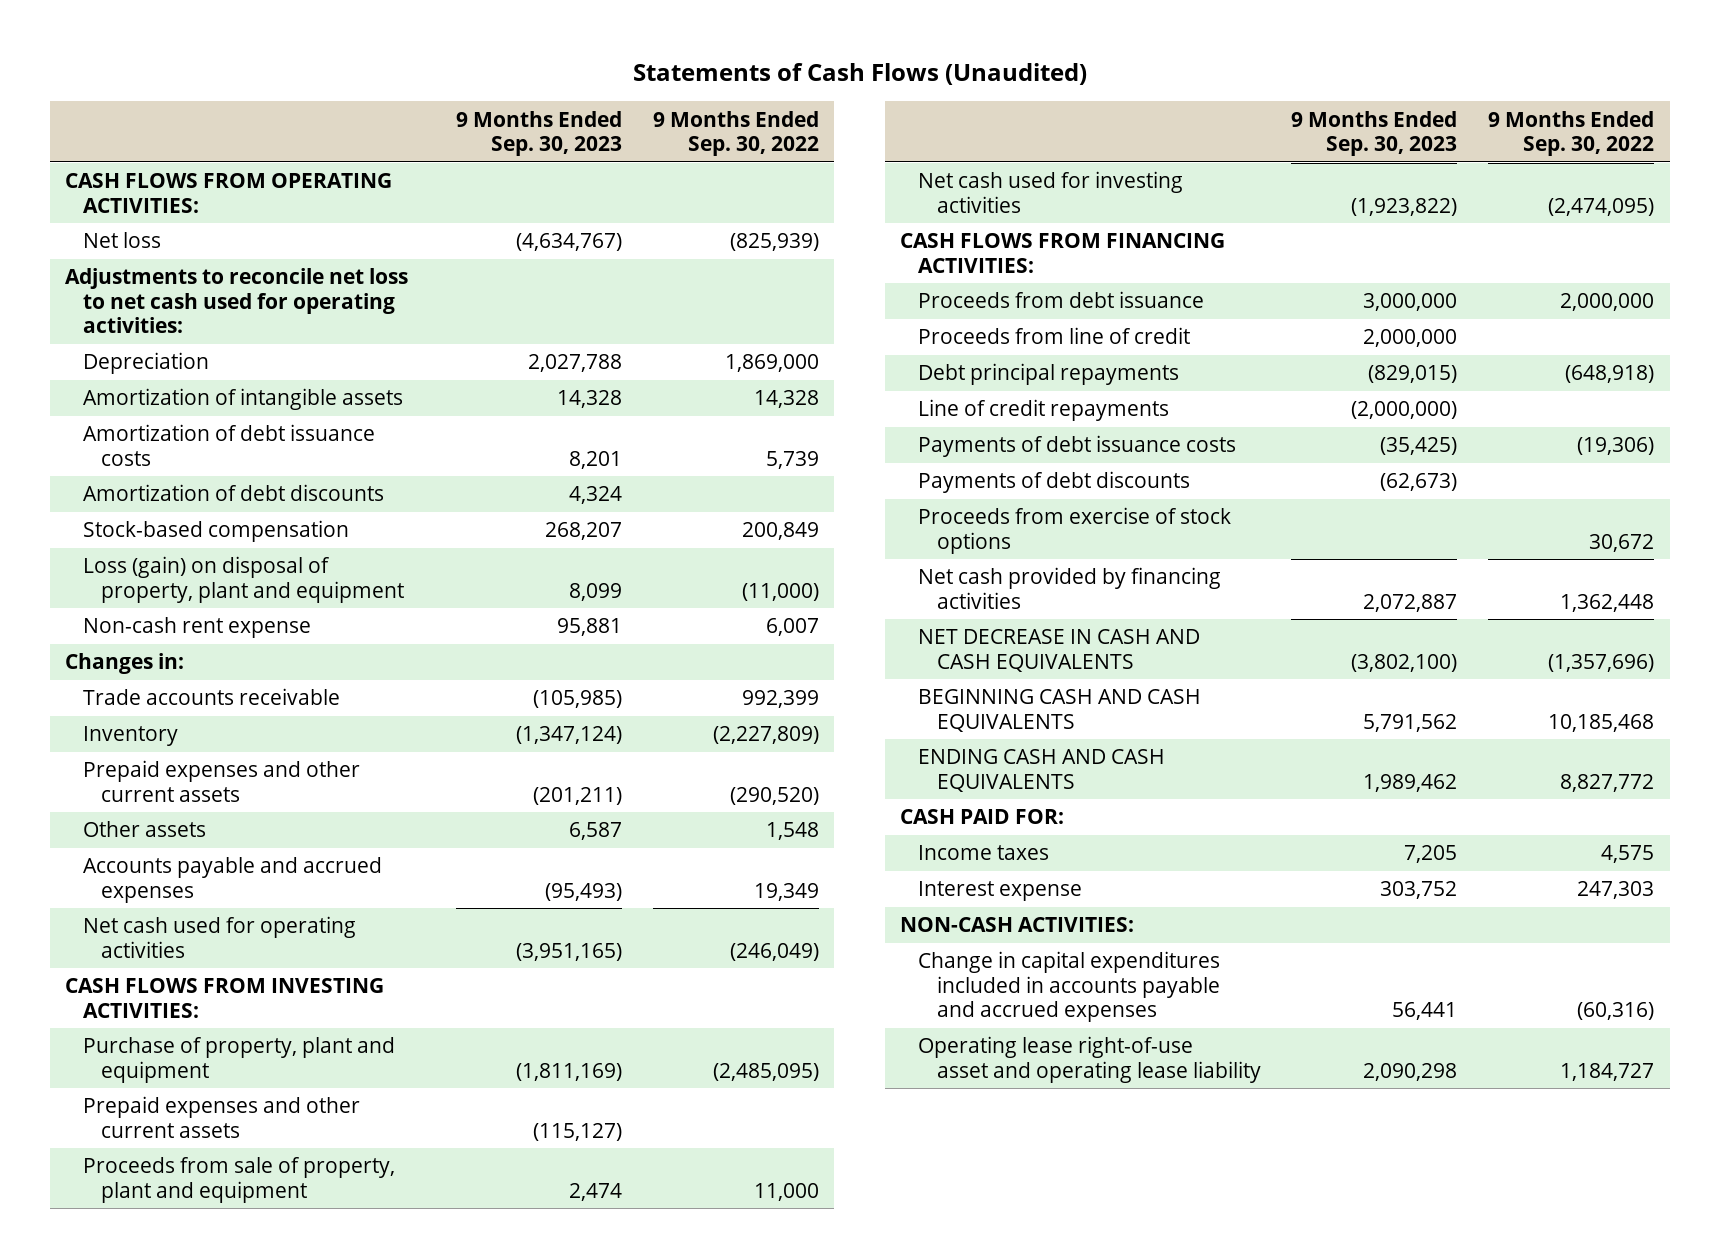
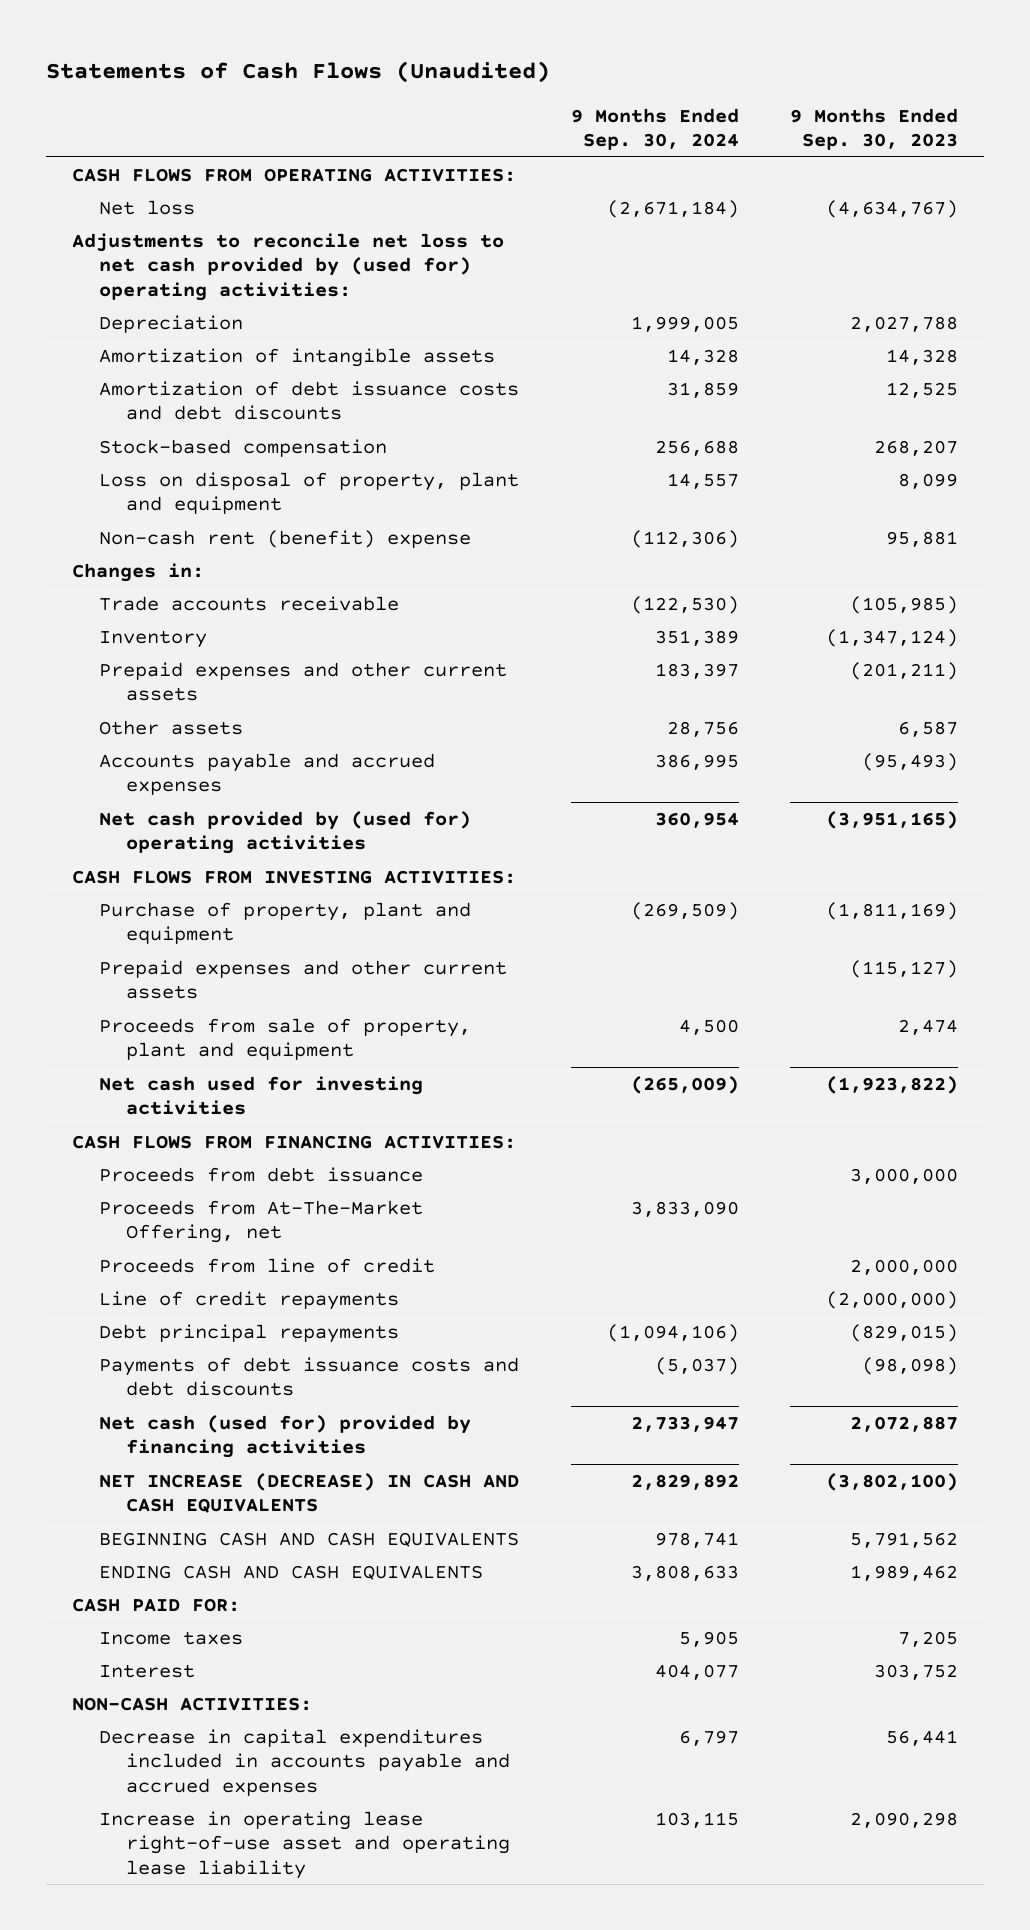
- | 9 Months Ended Sep. 30, 2023 | 9 Months Ended Sep. 30, 2022
+ | 9 Months Ended Sep. 30, 2024 | 9 Months Ended Sep. 30, 2023
- Adjustments to reconcile net loss to net cash used for operating activities:
+ Adjustments to reconcile net loss to net cash provided by (used for) operating activities:
- Amortization of debt issuance costs | 8,201 | 5,739
- Amortization of debt discounts | 4,324 |
+ Amortization of debt issuance costs and debt discounts | 31,859 | 12,525
- Loss (gain) on disposal of property, plant and equipment | 8,099 | (11,000)
- Non-cash rent expense | 95,881 | 6,007
+ Loss on disposal of property, plant and equipment | 14,557 | 8,099
+ Non-cash rent (benefit) expense | (112,306) | 95,881
- Net cash used for operating activities | (3,951,165) | (246,049)
+ Net cash provided by (used for) operating activities | 360,954 | (3,951,165)
+ Proceeds from At-The-Market Offering, net | 3,833,090 |
- Payments of debt issuance costs | (35,425) | (19,306)
- Payments of debt discounts | (62,673) |
- Proceeds from exercise of stock options | | 30,672
- Net cash provided by financing activities | 2,072,887 | 1,362,448
- NET DECREASE IN CASH AND CASH EQUIVALENTS | (3,802,100) | (1,357,696)
moved down: Debt principal repayments | (1,094,106) | (829,015)
+ Payments of debt issuance costs and debt discounts | (5,037) | (98,098)
+ Net cash (used for) provided by financing activities | 2,733,947 | 2,072,887
+ NET INCREASE (DECREASE) IN CASH AND CASH EQUIVALENTS | 2,829,892 | (3,802,100)
- Interest expense | 303,752 | 247,303
+ Interest | 404,077 | 303,752
- Change in capital expenditures included in accounts payable and accrued expenses | 56,441 | (60,316)
- Operating lease right-of-use asset and operating lease liability | 2,090,298 | 1,184,727
+ Decrease in capital expenditures included in accounts payable and accrued expenses | 6,797 | 56,441
+ Increase in operating lease right-of-use asset and operating lease liability | 103,115 | 2,090,298

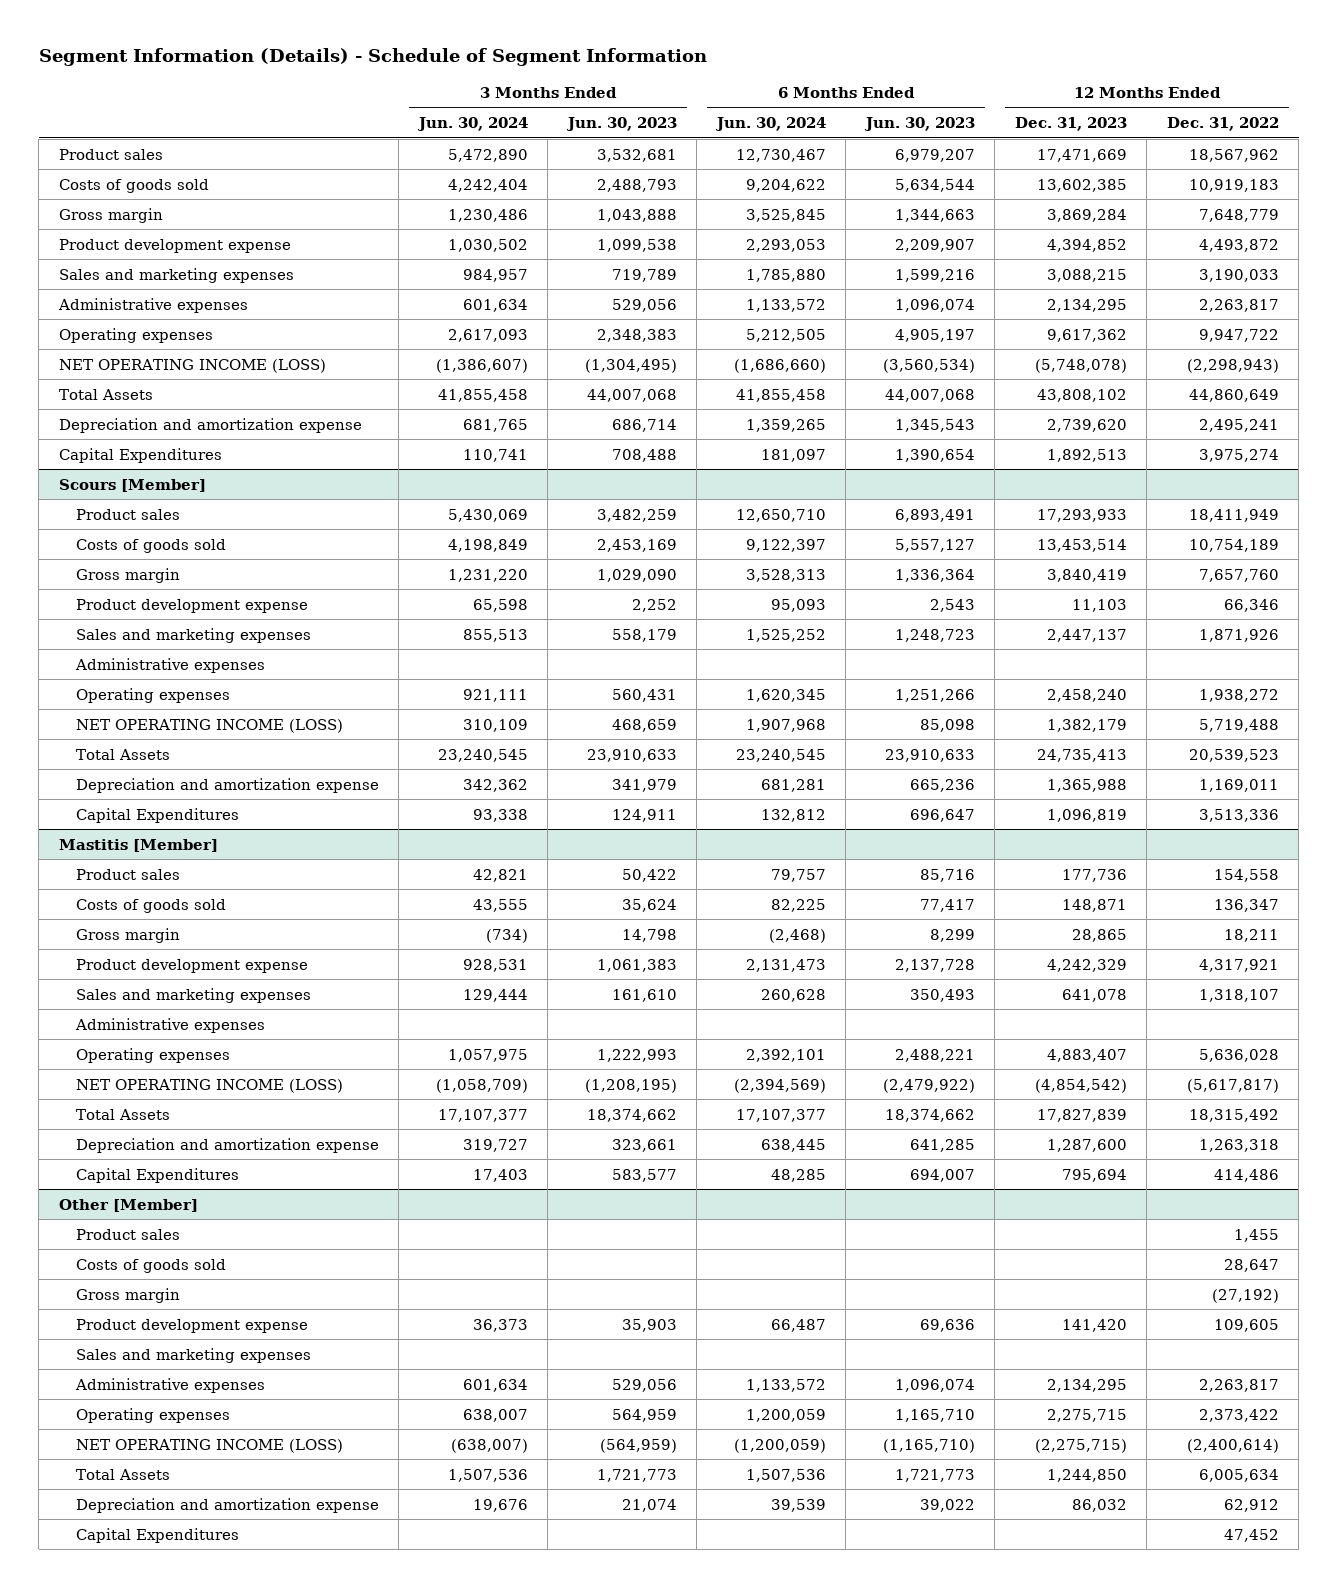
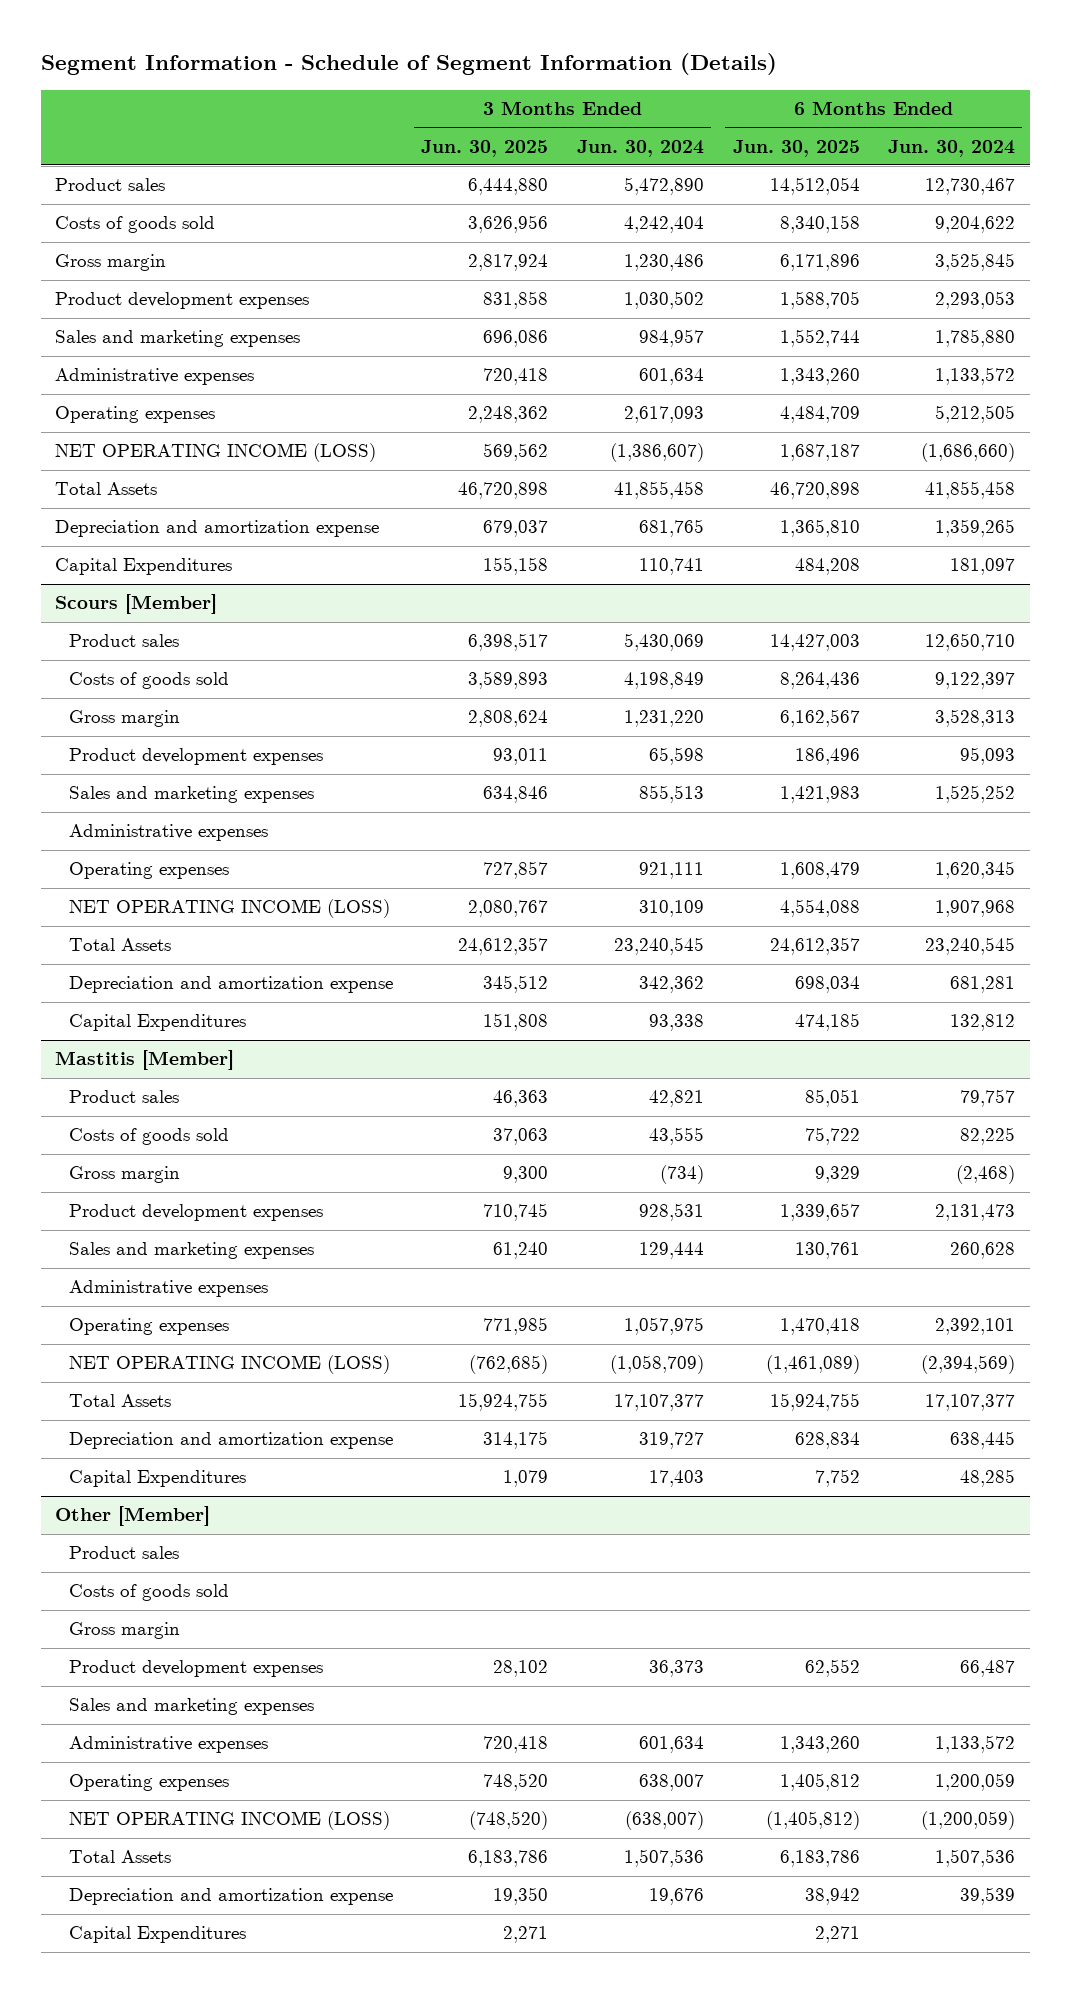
- Segment Information (Details) - Schedule of Segment Information
+ Segment Information - Schedule of Segment Information (Details)
- | 3 Months Ended Jun. 30, 2024 | 3 Months Ended Jun. 30, 2023 | 6 Months Ended Jun. 30, 2024 | 6 Months Ended Jun. 30, 2023 | 12 Months Ended Dec. 31, 2023 | 12 Months Ended Dec. 31, 2022
+ | 3 Months Ended Jun. 30, 2025 | 3 Months Ended Jun. 30, 2024 | 6 Months Ended Jun. 30, 2025 | 6 Months Ended Jun. 30, 2024
- Product development expense | 1,030,502 | 1,099,538 | 2,293,053 | 2,209,907 | 4,394,852 | 4,493,872
+ Product development expenses | 831,858 | 1,030,502 | 1,588,705 | 2,293,053
@ Scours [Member]
- Product development expense | 65,598 | 2,252 | 95,093 | 2,543 | 11,103 | 66,346
+ Product development expenses | 93,011 | 65,598 | 186,496 | 95,093
@ Mastitis [Member]
- Product development expense | 928,531 | 1,061,383 | 2,131,473 | 2,137,728 | 4,242,329 | 4,317,921
+ Product development expenses | 710,745 | 928,531 | 1,339,657 | 2,131,473
@ Other [Member]
- Product development expense | 36,373 | 35,903 | 66,487 | 69,636 | 141,420 | 109,605
+ Product development expenses | 28,102 | 36,373 | 62,552 | 66,487

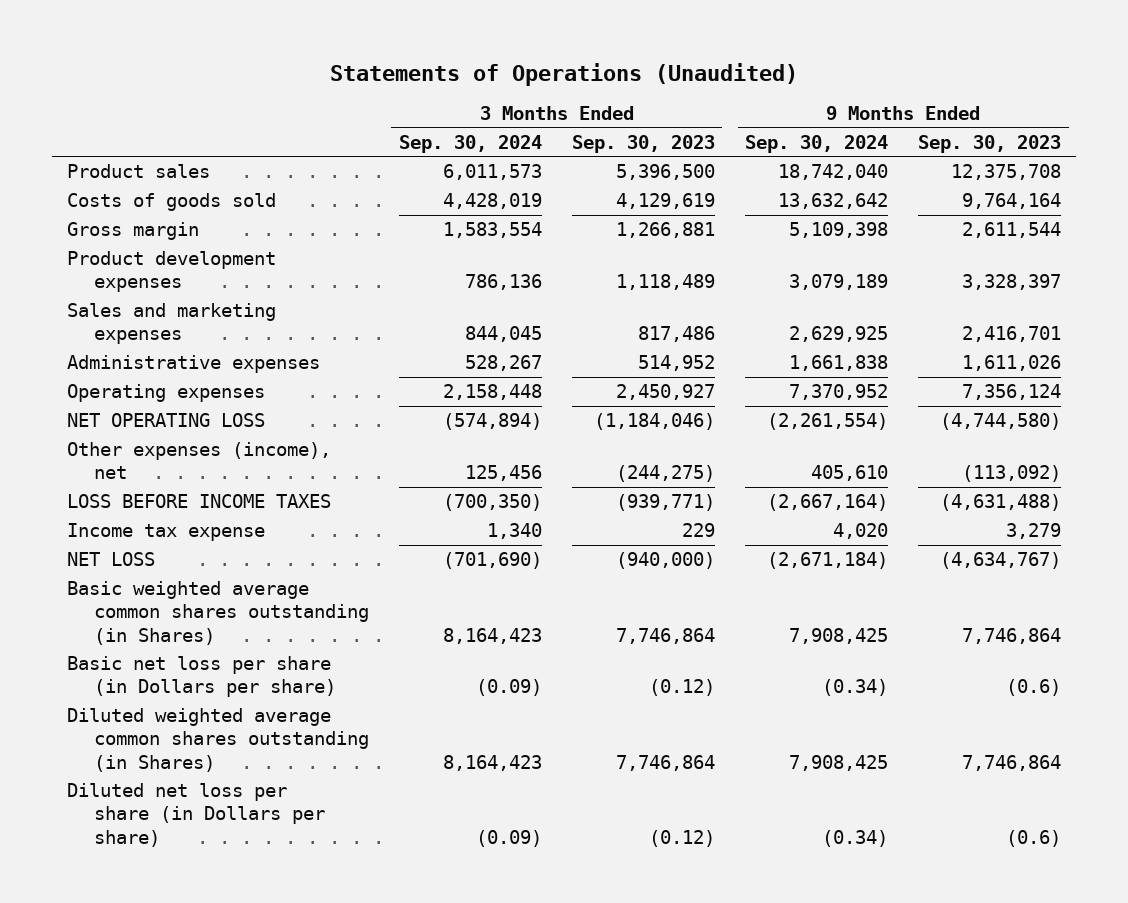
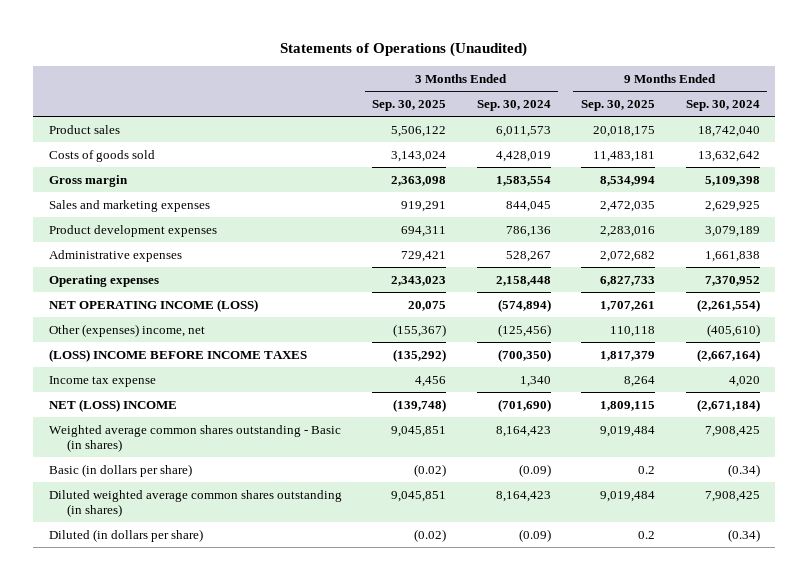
- | 3 Months Ended Sep. 30, 2024 | 3 Months Ended Sep. 30, 2023 | 9 Months Ended Sep. 30, 2024 | 9 Months Ended Sep. 30, 2023
+ | 3 Months Ended Sep. 30, 2025 | 3 Months Ended Sep. 30, 2024 | 9 Months Ended Sep. 30, 2025 | 9 Months Ended Sep. 30, 2024
moved down: Product development expenses | 694,311 | 786,136 | 2,283,016 | 3,079,189
- NET OPERATING LOSS | (574,894) | (1,184,046) | (2,261,554) | (4,744,580)
- Other expenses (income), net | 125,456 | (244,275) | 405,610 | (113,092)
- LOSS BEFORE INCOME TAXES | (700,350) | (939,771) | (2,667,164) | (4,631,488)
+ NET OPERATING INCOME (LOSS) | 20,075 | (574,894) | 1,707,261 | (2,261,554)
+ Other (expenses) income, net | (155,367) | (125,456) | 110,118 | (405,610)
+ (LOSS) INCOME BEFORE INCOME TAXES | (135,292) | (700,350) | 1,817,379 | (2,667,164)
- NET LOSS | (701,690) | (940,000) | (2,671,184) | (4,634,767)
- Basic weighted average common shares outstanding (in Shares) | 8,164,423 | 7,746,864 | 7,908,425 | 7,746,864
- Basic net loss per share (in Dollars per share) | (0.09) | (0.12) | (0.34) | (0.6)
- Diluted weighted average common shares outstanding (in Shares) | 8,164,423 | 7,746,864 | 7,908,425 | 7,746,864
- Diluted net loss per share (in Dollars per share) | (0.09) | (0.12) | (0.34) | (0.6)
+ NET (LOSS) INCOME | (139,748) | (701,690) | 1,809,115 | (2,671,184)
+ Weighted average common shares outstanding - Basic (in shares) | 9,045,851 | 8,164,423 | 9,019,484 | 7,908,425
+ Basic (in dollars per share) | (0.02) | (0.09) | 0.2 | (0.34)
+ Diluted weighted average common shares outstanding (in shares) | 9,045,851 | 8,164,423 | 9,019,484 | 7,908,425
+ Diluted (in dollars per share) | (0.02) | (0.09) | 0.2 | (0.34)

